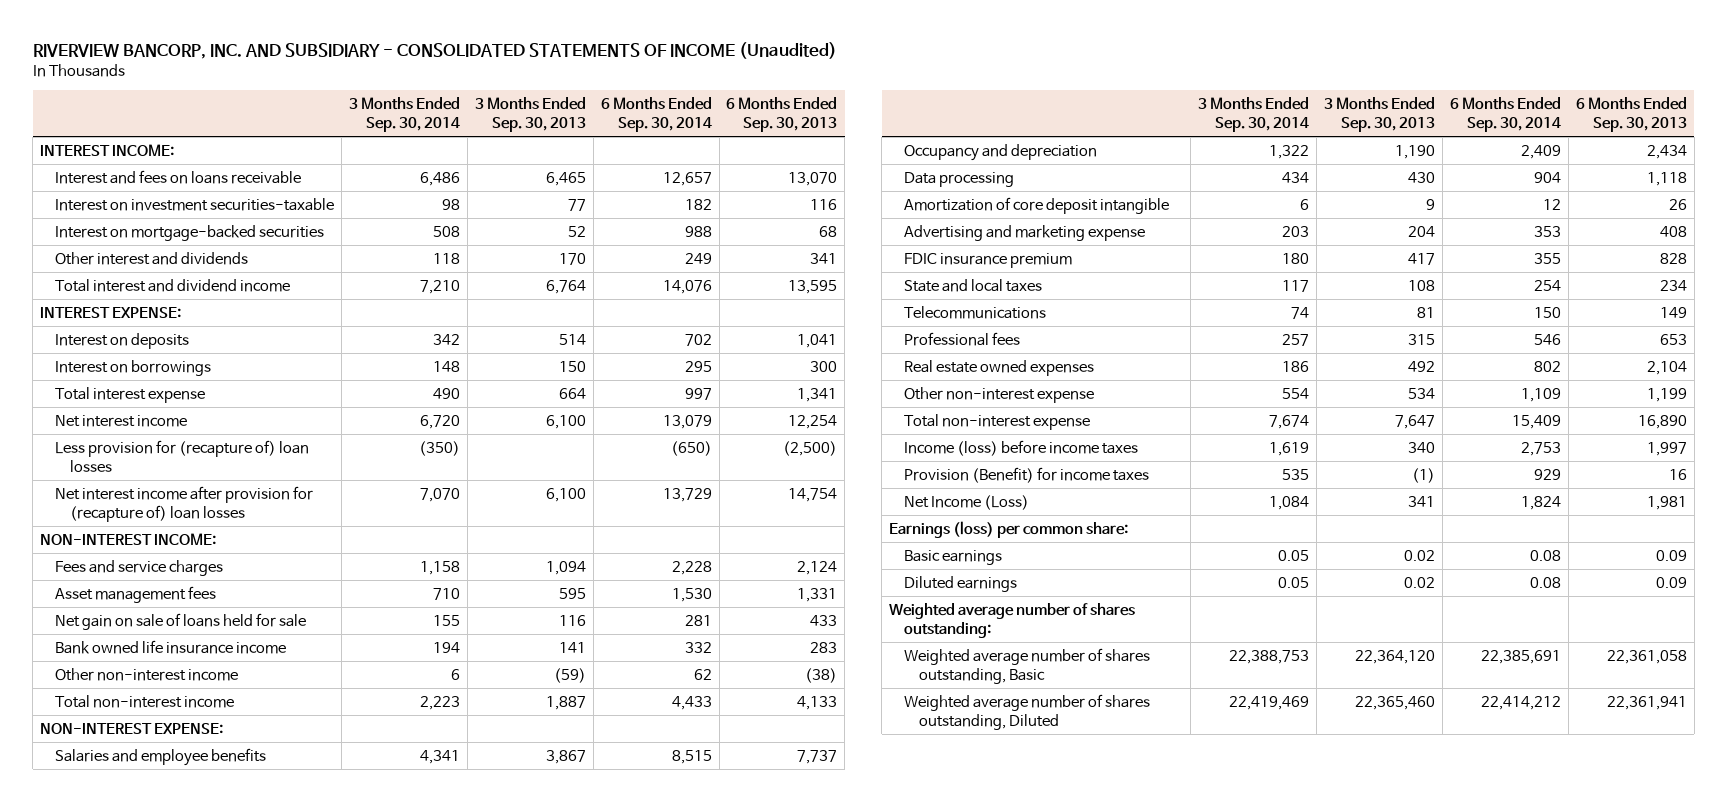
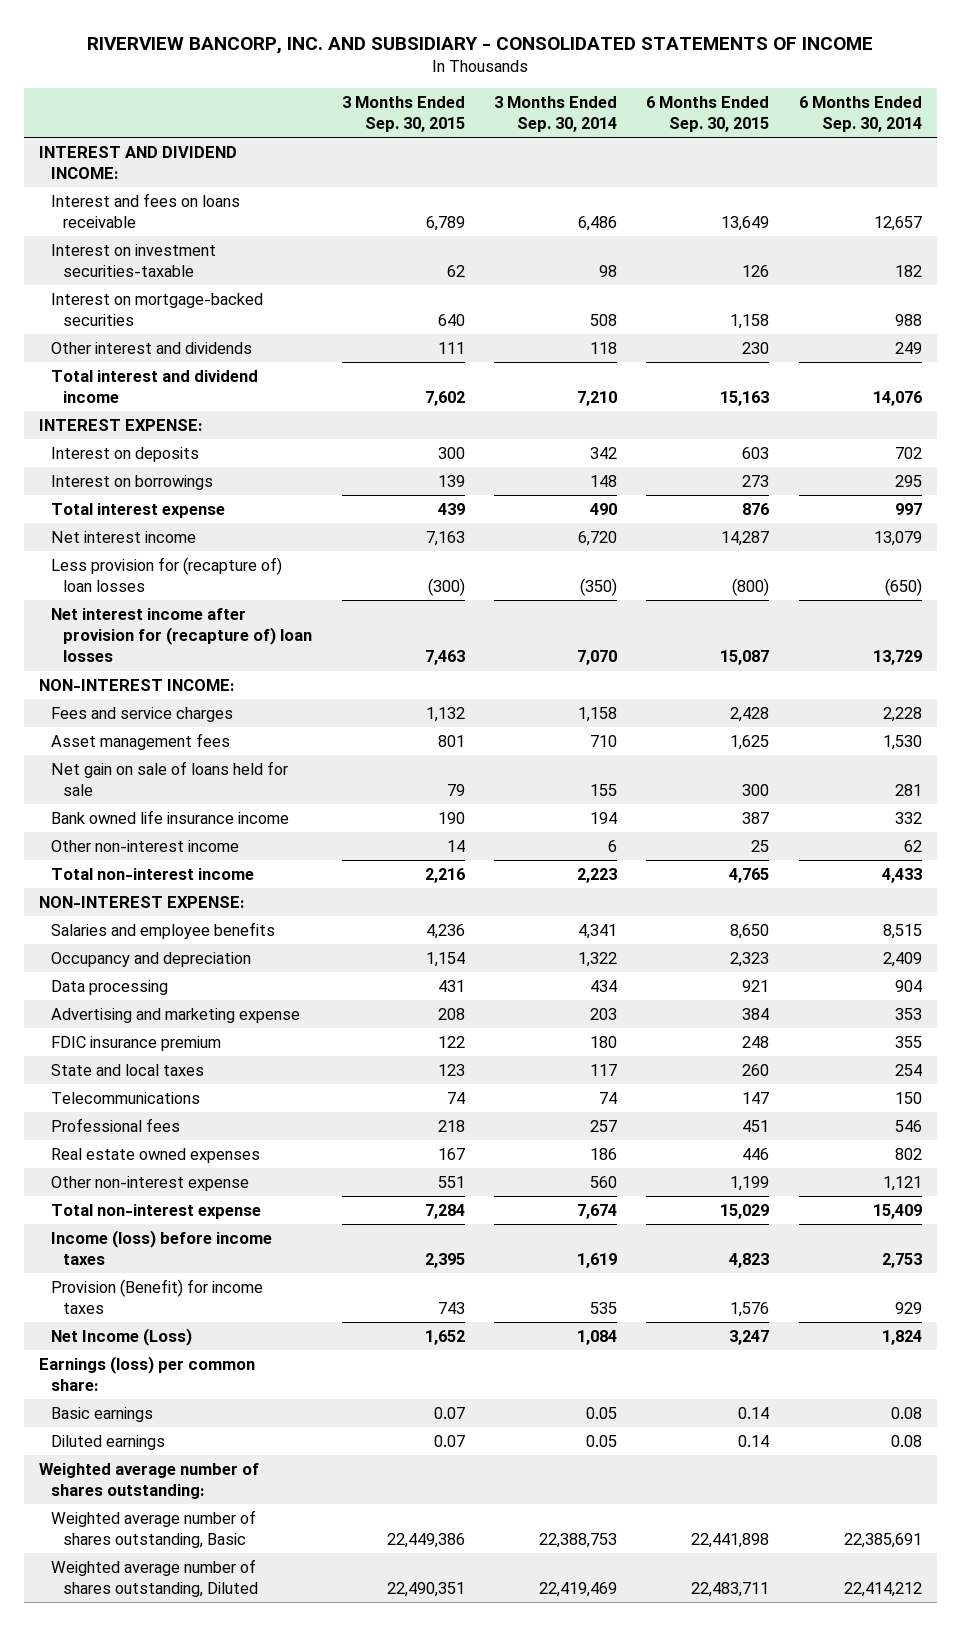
- RIVERVIEW BANCORP, INC. AND SUBSIDIARY - CONSOLIDATED STATEMENTS OF INCOME (Unaudited)
+ RIVERVIEW BANCORP, INC. AND SUBSIDIARY - CONSOLIDATED STATEMENTS OF INCOME
- | 3 Months Ended Sep. 30, 2014 | 3 Months Ended Sep. 30, 2013 | 6 Months Ended Sep. 30, 2014 | 6 Months Ended Sep. 30, 2013
+ | 3 Months Ended Sep. 30, 2015 | 3 Months Ended Sep. 30, 2014 | 6 Months Ended Sep. 30, 2015 | 6 Months Ended Sep. 30, 2014
- INTEREST INCOME:
+ INTEREST AND DIVIDEND INCOME:
- Amortization of core deposit intangible | 6 | 9 | 12 | 26
- Other non-interest expense | 554 | 534 | 1,109 | 1,199
+ Other non-interest expense | 551 | 560 | 1,199 | 1,121

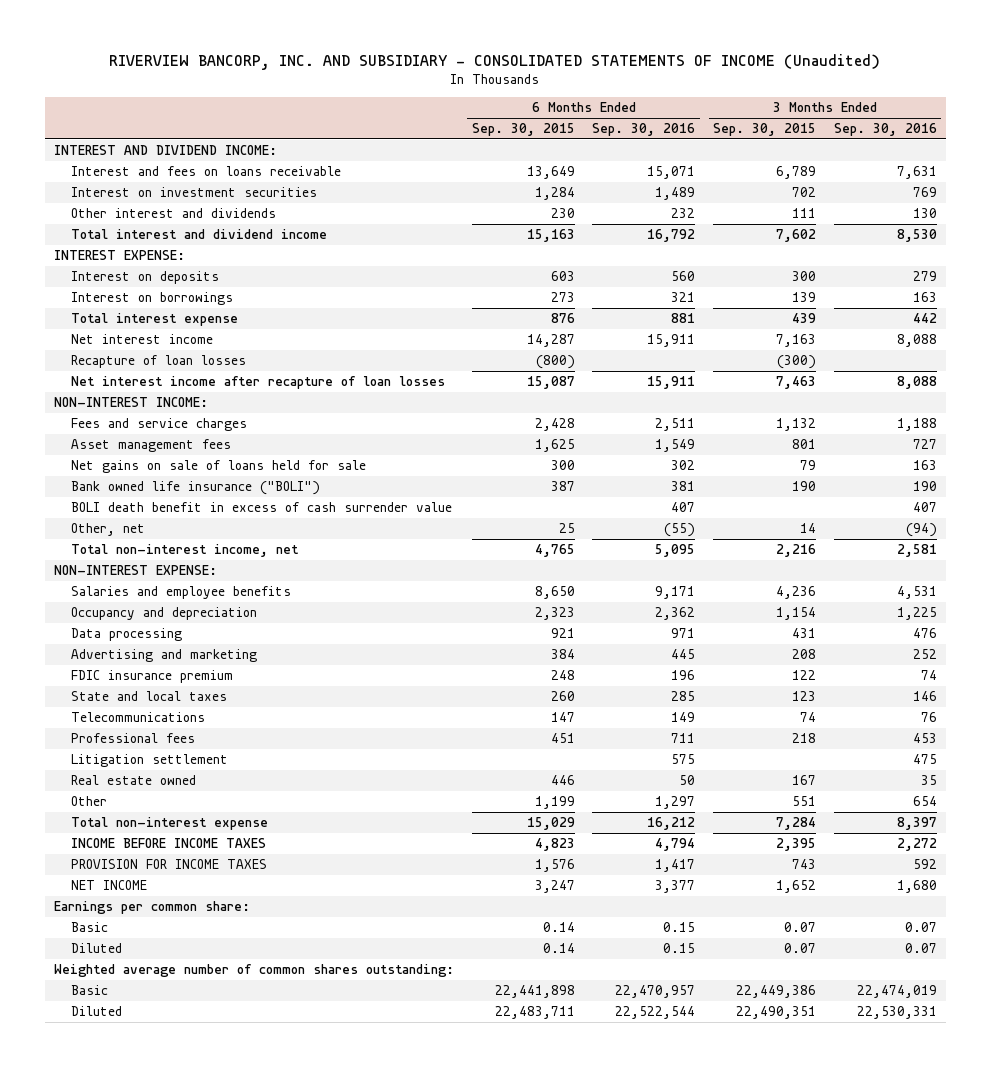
- RIVERVIEW BANCORP, INC. AND SUBSIDIARY - CONSOLIDATED STATEMENTS OF INCOME
+ RIVERVIEW BANCORP, INC. AND SUBSIDIARY - CONSOLIDATED STATEMENTS OF INCOME (Unaudited)
- | 3 Months Ended Sep. 30, 2015 | 3 Months Ended Sep. 30, 2014 | 6 Months Ended Sep. 30, 2015 | 6 Months Ended Sep. 30, 2014
+ | 6 Months Ended Sep. 30, 2015 | 6 Months Ended Sep. 30, 2016 | 3 Months Ended Sep. 30, 2015 | 3 Months Ended Sep. 30, 2016
- Interest on investment securities-taxable | 62 | 98 | 126 | 182
- Interest on mortgage-backed securities | 640 | 508 | 1,158 | 988
+ Interest on investment securities | 1,284 | 1,489 | 702 | 769
- Less provision for (recapture of) loan losses | (300) | (350) | (800) | (650)
- Net interest income after provision for (recapture of) loan losses | 7,463 | 7,070 | 15,087 | 13,729
+ Recapture of loan losses | (800) | | (300) |
+ Net interest income after recapture of loan losses | 15,087 | 15,911 | 7,463 | 8,088
- Net gain on sale of loans held for sale | 79 | 155 | 300 | 281
- Bank owned life insurance income | 190 | 194 | 387 | 332
- Other non-interest income | 14 | 6 | 25 | 62
- Total non-interest income | 2,216 | 2,223 | 4,765 | 4,433
+ Net gains on sale of loans held for sale | 300 | 302 | 79 | 163
+ Bank owned life insurance ("BOLI") | 387 | 381 | 190 | 190
+ BOLI death benefit in excess of cash surrender value | | 407 | | 407
+ Other, net | 25 | (55) | 14 | (94)
+ Total non-interest income, net | 4,765 | 5,095 | 2,216 | 2,581
- Advertising and marketing expense | 208 | 203 | 384 | 353
+ Advertising and marketing | 384 | 445 | 208 | 252
- Real estate owned expenses | 167 | 186 | 446 | 802
- Other non-interest expense | 551 | 560 | 1,199 | 1,121
+ Litigation settlement | | 575 | | 475
+ Real estate owned | 446 | 50 | 167 | 35
+ Other | 1,199 | 1,297 | 551 | 654
- Income (loss) before income taxes | 2,395 | 1,619 | 4,823 | 2,753
- Provision (Benefit) for income taxes | 743 | 535 | 1,576 | 929
- Net Income (Loss) | 1,652 | 1,084 | 3,247 | 1,824
- Earnings (loss) per common share:
- Basic earnings | 0.07 | 0.05 | 0.14 | 0.08
- Diluted earnings | 0.07 | 0.05 | 0.14 | 0.08
- Weighted average number of shares outstanding:
- Weighted average number of shares outstanding, Basic | 22,449,386 | 22,388,753 | 22,441,898 | 22,385,691
- Weighted average number of shares outstanding, Diluted | 22,490,351 | 22,419,469 | 22,483,711 | 22,414,212
+ INCOME BEFORE INCOME TAXES | 4,823 | 4,794 | 2,395 | 2,272
+ PROVISION FOR INCOME TAXES | 1,576 | 1,417 | 743 | 592
+ NET INCOME | 3,247 | 3,377 | 1,652 | 1,680
+ Earnings per common share:
+ Basic | 0.14 | 0.15 | 0.07 | 0.07
+ Diluted | 0.14 | 0.15 | 0.07 | 0.07
+ Weighted average number of common shares outstanding:
+ Basic | 22,441,898 | 22,470,957 | 22,449,386 | 22,474,019
+ Diluted | 22,483,711 | 22,522,544 | 22,490,351 | 22,530,331

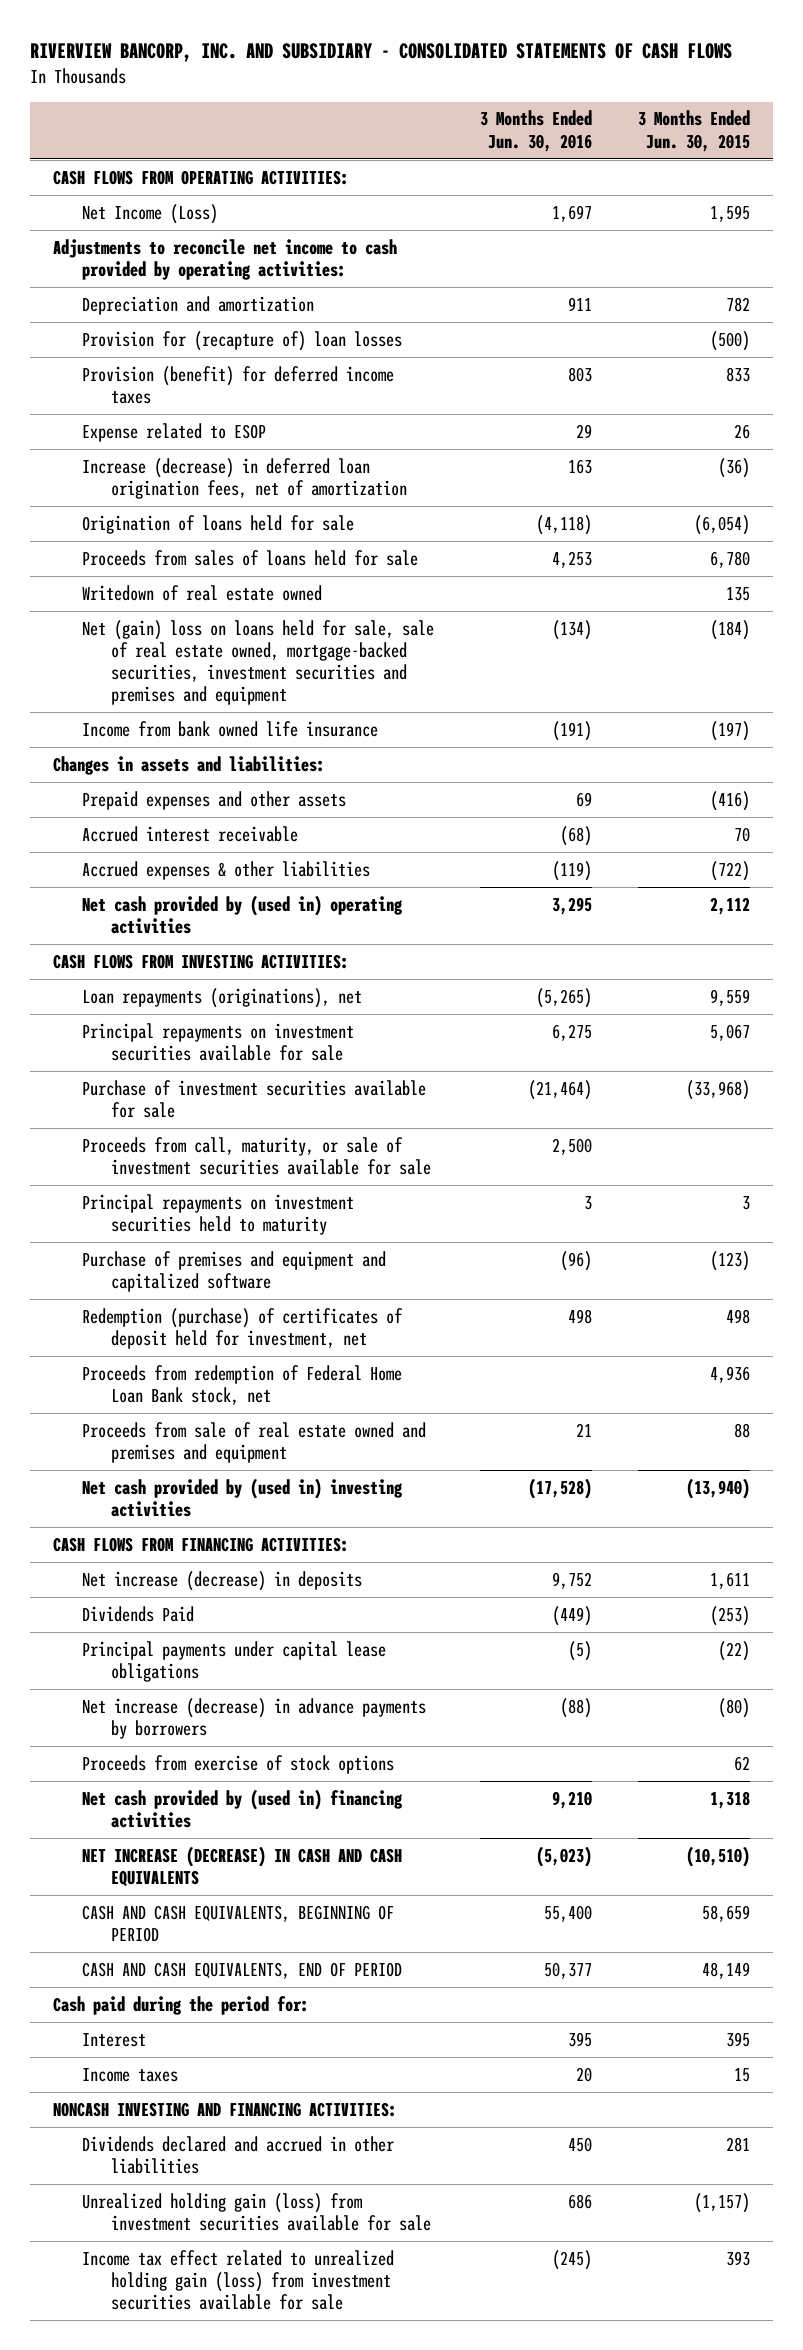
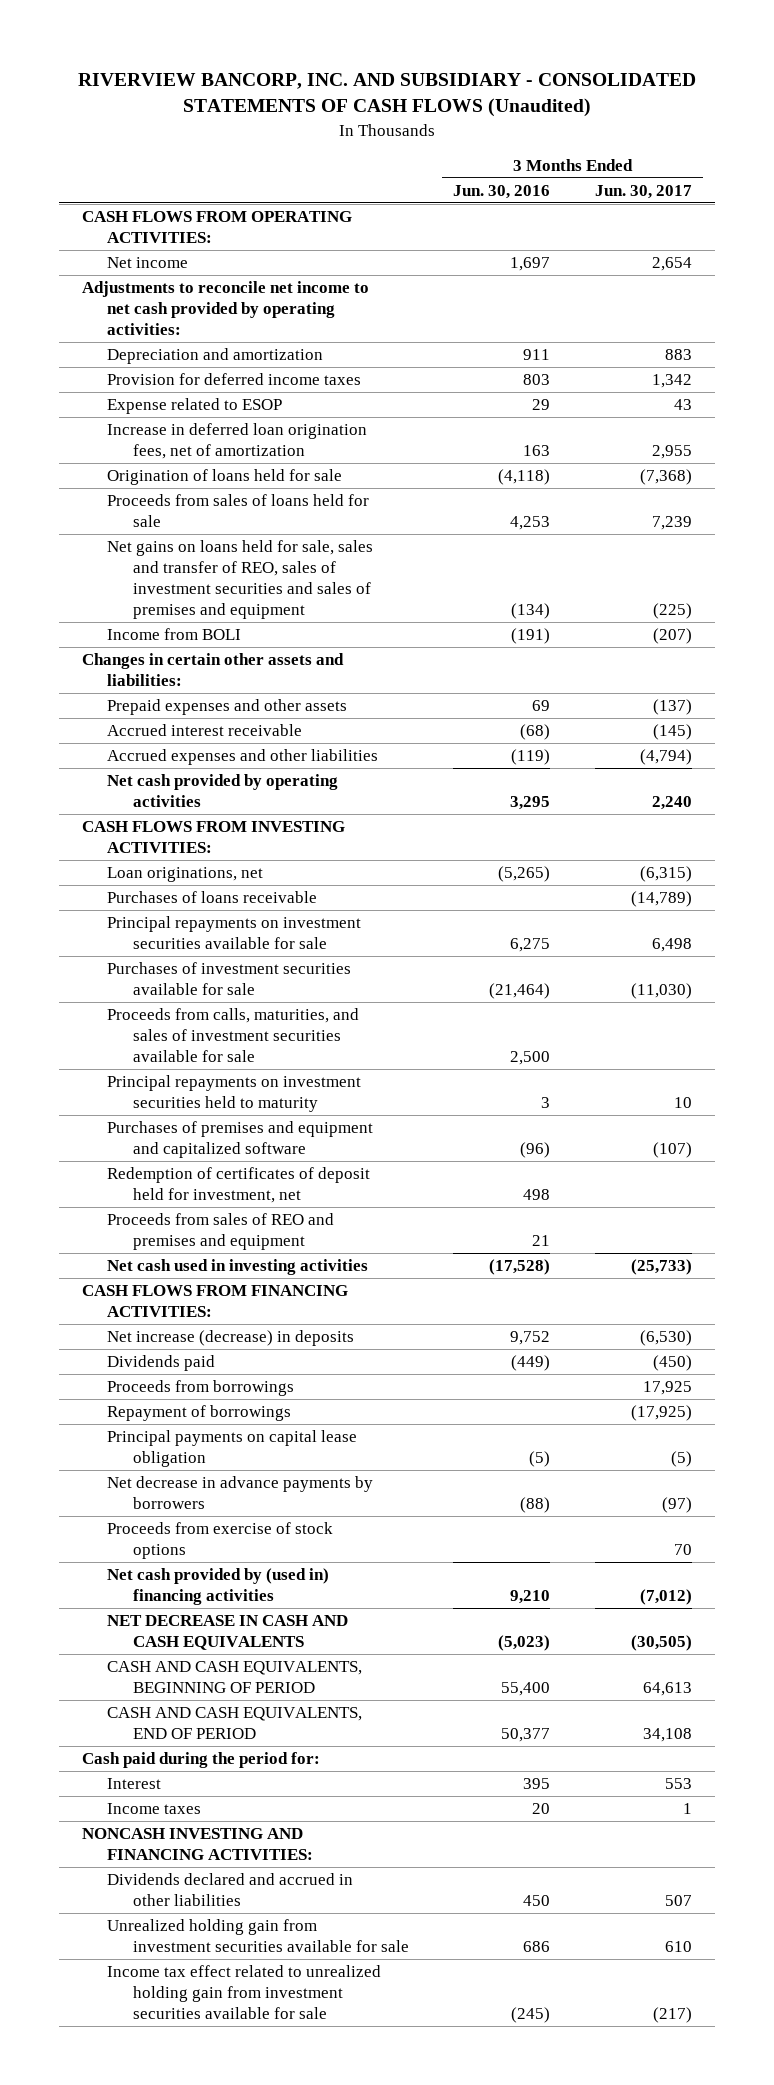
- RIVERVIEW BANCORP, INC. AND SUBSIDIARY - CONSOLIDATED STATEMENTS OF CASH FLOWS
+ RIVERVIEW BANCORP, INC. AND SUBSIDIARY - CONSOLIDATED STATEMENTS OF CASH FLOWS (Unaudited)
- | 3 Months Ended Jun. 30, 2016 | 3 Months Ended Jun. 30, 2015
+ | 3 Months Ended Jun. 30, 2016 | 3 Months Ended Jun. 30, 2017
- Net Income (Loss) | 1,697 | 1,595
- Adjustments to reconcile net income to cash provided by operating activities:
+ Net income | 1,697 | 2,654
+ Adjustments to reconcile net income to net cash provided by operating activities:
- Provision for (recapture of) loan losses | | (500)
- Provision (benefit) for deferred income taxes | 803 | 833
+ Provision for deferred income taxes | 803 | 1,342
- Increase (decrease) in deferred loan origination fees, net of amortization | 163 | (36)
+ Increase in deferred loan origination fees, net of amortization | 163 | 2,955
- Writedown of real estate owned | | 135
- Net (gain) loss on loans held for sale, sale of real estate owned, mortgage-backed securities, investment securities and premises and equipment | (134) | (184)
- Income from bank owned life insurance | (191) | (197)
- Changes in assets and liabilities:
+ Net gains on loans held for sale, sales and transfer of REO, sales of investment securities and sales of premises and equipment | (134) | (225)
+ Income from BOLI | (191) | (207)
+ Changes in certain other assets and liabilities:
- Accrued expenses & other liabilities | (119) | (722)
- Net cash provided by (used in) operating activities | 3,295 | 2,112
+ Accrued expenses and other liabilities | (119) | (4,794)
+ Net cash provided by operating activities | 3,295 | 2,240
- Loan repayments (originations), net | (5,265) | 9,559
+ Loan originations, net | (5,265) | (6,315)
+ Purchases of loans receivable | | (14,789)
- Purchase of investment securities available for sale | (21,464) | (33,968)
- Proceeds from call, maturity, or sale of investment securities available for sale | 2,500 |
+ Purchases of investment securities available for sale | (21,464) | (11,030)
+ Proceeds from calls, maturities, and sales of investment securities available for sale | 2,500 |
- Purchase of premises and equipment and capitalized software | (96) | (123)
- Redemption (purchase) of certificates of deposit held for investment, net | 498 | 498
- Proceeds from redemption of Federal Home Loan Bank stock, net | | 4,936
- Proceeds from sale of real estate owned and premises and equipment | 21 | 88
- Net cash provided by (used in) investing activities | (17,528) | (13,940)
+ Purchases of premises and equipment and capitalized software | (96) | (107)
+ Redemption of certificates of deposit held for investment, net | 498 |
+ Proceeds from sales of REO and premises and equipment | 21 |
+ Net cash used in investing activities | (17,528) | (25,733)
- Dividends Paid | (449) | (253)
- Principal payments under capital lease obligations | (5) | (22)
- Net increase (decrease) in advance payments by borrowers | (88) | (80)
+ Dividends paid | (449) | (450)
+ Proceeds from borrowings | | 17,925
+ Repayment of borrowings | | (17,925)
+ Principal payments on capital lease obligation | (5) | (5)
+ Net decrease in advance payments by borrowers | (88) | (97)
- NET INCREASE (DECREASE) IN CASH AND CASH EQUIVALENTS | (5,023) | (10,510)
+ NET DECREASE IN CASH AND CASH EQUIVALENTS | (5,023) | (30,505)
- Unrealized holding gain (loss) from investment securities available for sale | 686 | (1,157)
- Income tax effect related to unrealized holding gain (loss) from investment securities available for sale | (245) | 393
+ Unrealized holding gain from investment securities available for sale | 686 | 610
+ Income tax effect related to unrealized holding gain from investment securities available for sale | (245) | (217)

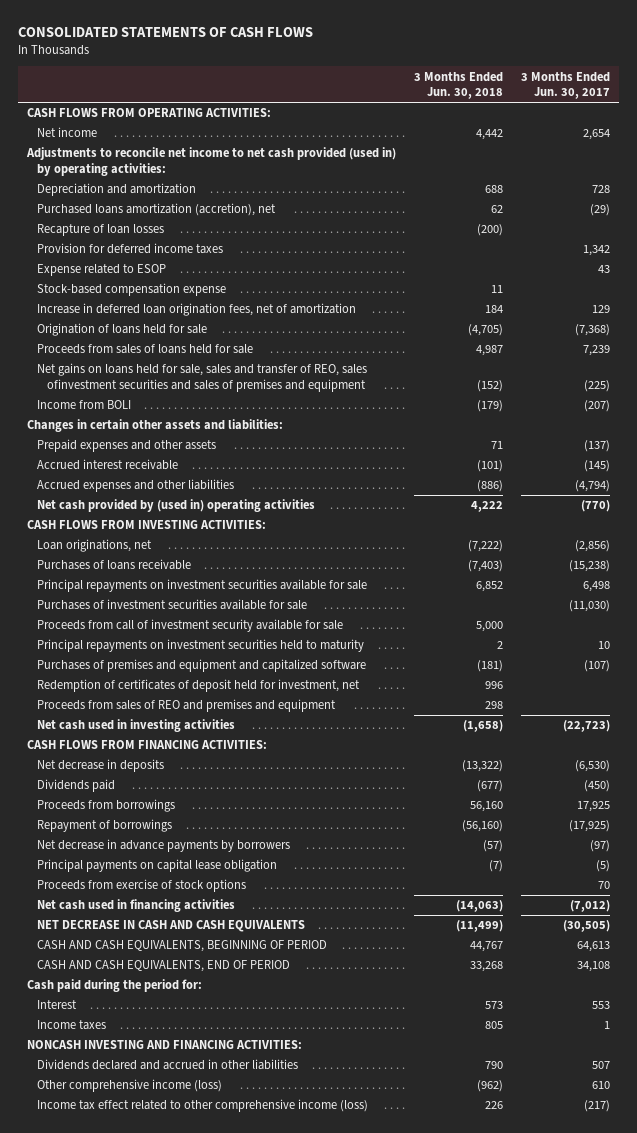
- RIVERVIEW BANCORP, INC. AND SUBSIDIARY - CONSOLIDATED STATEMENTS OF CASH FLOWS (Unaudited)
+ CONSOLIDATED STATEMENTS OF CASH FLOWS
- | 3 Months Ended Jun. 30, 2016 | 3 Months Ended Jun. 30, 2017
+ | 3 Months Ended Jun. 30, 2018 | 3 Months Ended Jun. 30, 2017
- Adjustments to reconcile net income to net cash provided by operating activities:
- Depreciation and amortization | 911 | 883
+ Adjustments to reconcile net income to net cash provided (used in) by operating activities:
+ Depreciation and amortization | 688 | 728
+ Purchased loans amortization (accretion), net | 62 | (29)
+ Recapture of loan losses | (200) |
- Increase in deferred loan origination fees, net of amortization | 163 | 2,955
+ Stock-based compensation expense | 11 |
+ Increase in deferred loan origination fees, net of amortization | 184 | 129
- Net gains on loans held for sale, sales and transfer of REO, sales of investment securities and sales of premises and equipment | (134) | (225)
+ Net gains on loans held for sale, sales and transfer of REO, sales ofinvestment securities and sales of premises and equipment | (152) | (225)
- Net cash provided by operating activities | 3,295 | 2,240
+ Net cash provided by (used in) operating activities | 4,222 | (770)
- Loan originations, net | (5,265) | (6,315)
- Purchases of loans receivable | | (14,789)
+ Loan originations, net | (7,222) | (2,856)
+ Purchases of loans receivable | (7,403) | (15,238)
- Proceeds from calls, maturities, and sales of investment securities available for sale | 2,500 |
+ Proceeds from call of investment security available for sale | 5,000 |
- Net cash used in investing activities | (17,528) | (25,733)
+ Net cash used in investing activities | (1,658) | (22,723)
- Net increase (decrease) in deposits | 9,752 | (6,530)
+ Net decrease in deposits | (13,322) | (6,530)
moved down: Principal payments on capital lease obligation | (7) | (5)
- Net cash provided by (used in) financing activities | 9,210 | (7,012)
+ Net cash used in financing activities | (14,063) | (7,012)
- Unrealized holding gain from investment securities available for sale | 686 | 610
- Income tax effect related to unrealized holding gain from investment securities available for sale | (245) | (217)
+ Other comprehensive income (loss) | (962) | 610
+ Income tax effect related to other comprehensive income (loss) | 226 | (217)

